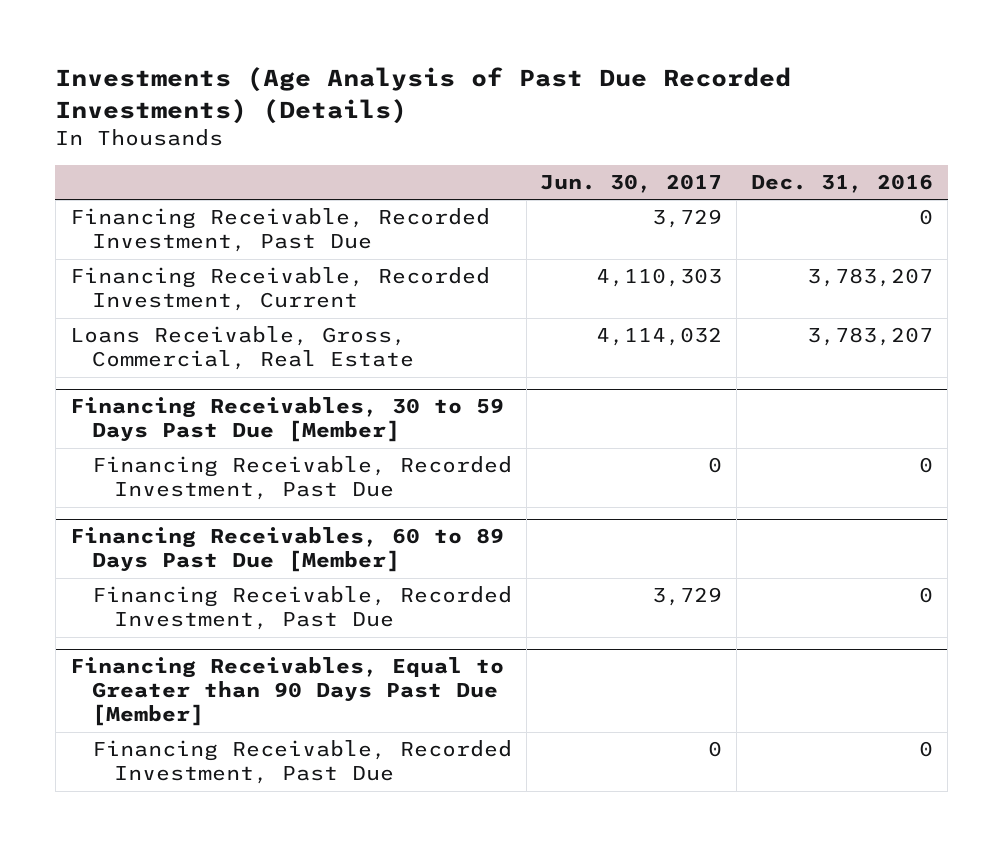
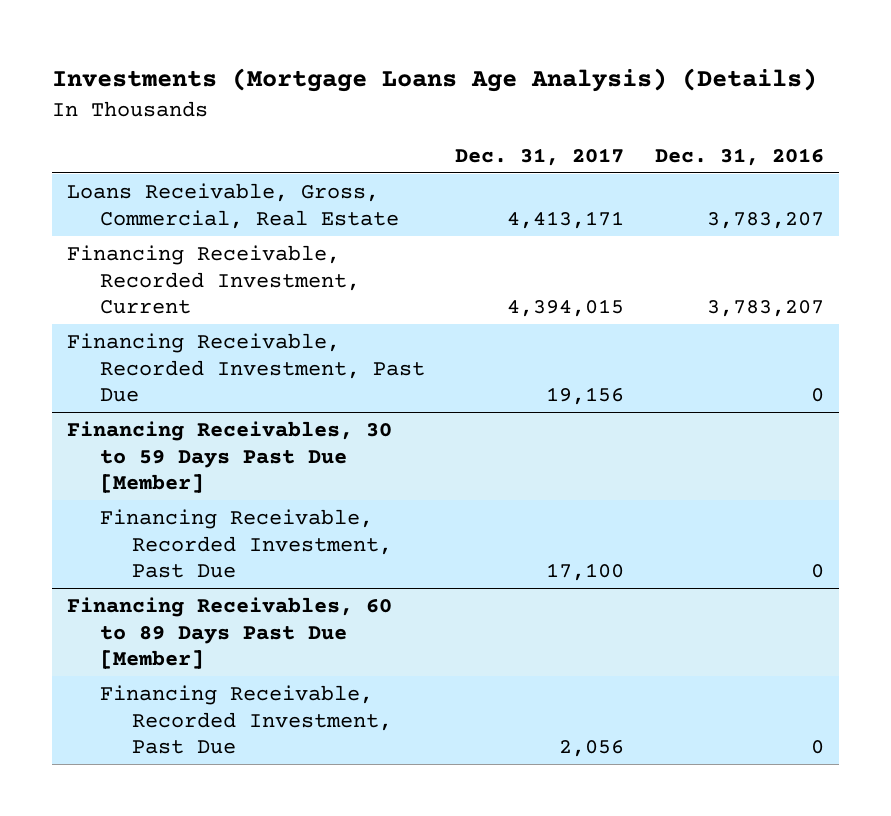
- Investments (Age Analysis of Past Due Recorded Investments) (Details)
+ Investments (Mortgage Loans Age Analysis) (Details)
- | Jun. 30, 2017 | Dec. 31, 2016
+ | Dec. 31, 2017 | Dec. 31, 2016
moved down: Financing Receivable, Recorded Investment, Current | 4,394,015 | 3,783,207
moved down: Financing Receivable, Recorded Investment, Past Due | 19,156 | 0
- Financing Receivables, Equal to Greater than 90 Days Past Due [Member]
- Financing Receivable, Recorded Investment, Past Due | 0 | 0

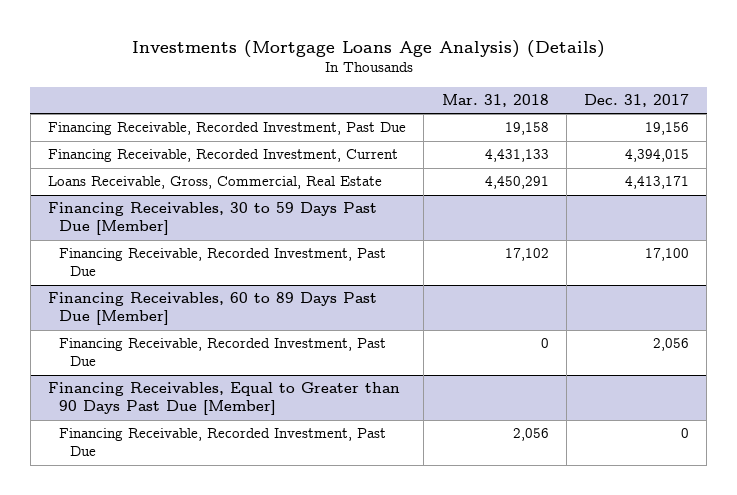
- | Dec. 31, 2017 | Dec. 31, 2016
+ | Mar. 31, 2018 | Dec. 31, 2017
moved down: Financing Receivable, Recorded Investment, Current | 4,431,133 | 4,394,015
moved down: Loans Receivable, Gross, Commercial, Real Estate | 4,450,291 | 4,413,171
+ Financing Receivables, Equal to Greater than 90 Days Past Due [Member]
+ Financing Receivable, Recorded Investment, Past Due | 2,056 | 0

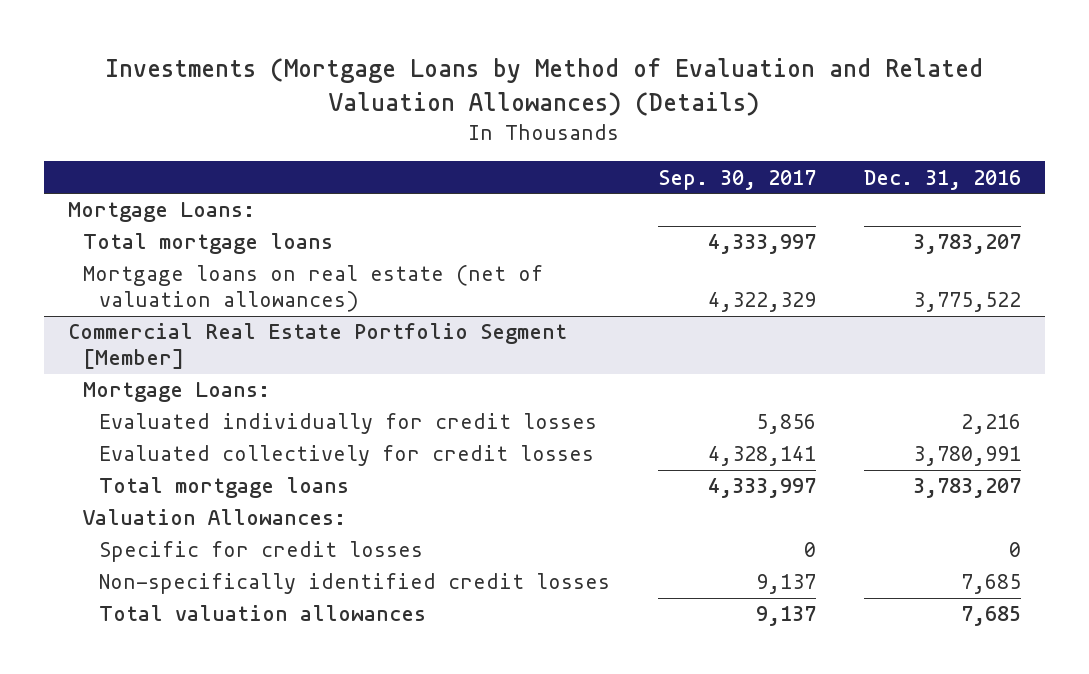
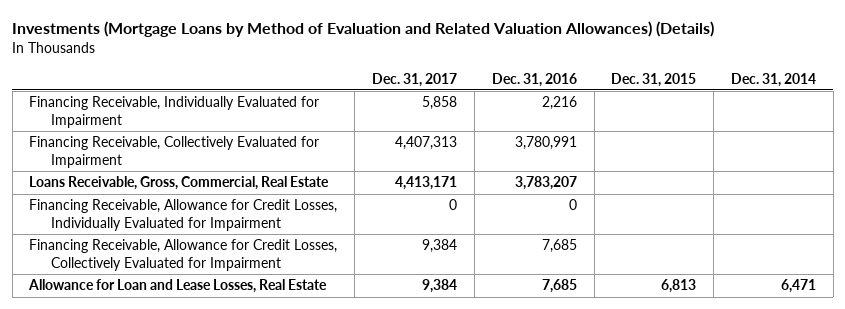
- | Sep. 30, 2017 | Dec. 31, 2016
+ | Dec. 31, 2017 | Dec. 31, 2016 | Dec. 31, 2015 | Dec. 31, 2014
- Mortgage Loans:
- Total mortgage loans | 4,333,997 | 3,783,207
- Mortgage loans on real estate (net of valuation allowances) | 4,322,329 | 3,775,522
- Commercial Real Estate Portfolio Segment [Member]
- Mortgage Loans:
- Evaluated individually for credit losses | 5,856 | 2,216
- Evaluated collectively for credit losses | 4,328,141 | 3,780,991
- Total mortgage loans | 4,333,997 | 3,783,207
- Valuation Allowances:
- Specific for credit losses | 0 | 0
- Non-specifically identified credit losses | 9,137 | 7,685
- Total valuation allowances | 9,137 | 7,685
+ Financing Receivable, Individually Evaluated for Impairment | 5,858 | 2,216 | |
+ Financing Receivable, Collectively Evaluated for Impairment | 4,407,313 | 3,780,991 | |
+ Loans Receivable, Gross, Commercial, Real Estate | 4,413,171 | 3,783,207 | |
+ Financing Receivable, Allowance for Credit Losses, Individually Evaluated for Impairment | 0 | 0 | |
+ Financing Receivable, Allowance for Credit Losses, Collectively Evaluated for Impairment | 9,384 | 7,685 | |
+ Allowance for Loan and Lease Losses, Real Estate | 9,384 | 7,685 | 6,813 | 6,471

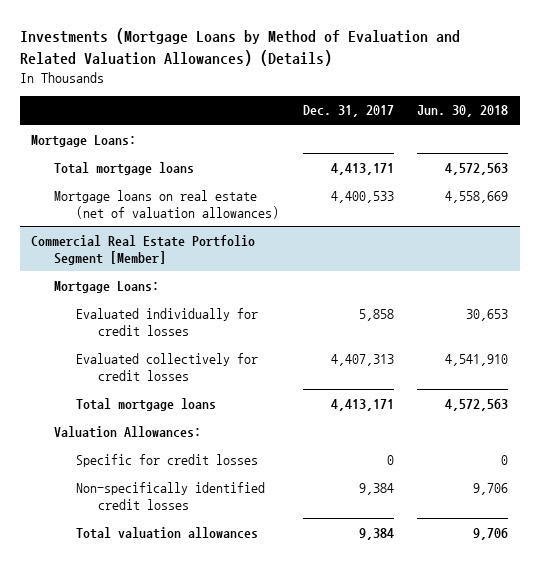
- | Dec. 31, 2017 | Dec. 31, 2016 | Dec. 31, 2015 | Dec. 31, 2014
+ | Dec. 31, 2017 | Jun. 30, 2018
- Financing Receivable, Individually Evaluated for Impairment | 5,858 | 2,216 | |
- Financing Receivable, Collectively Evaluated for Impairment | 4,407,313 | 3,780,991 | |
- Loans Receivable, Gross, Commercial, Real Estate | 4,413,171 | 3,783,207 | |
- Financing Receivable, Allowance for Credit Losses, Individually Evaluated for Impairment | 0 | 0 | |
- Financing Receivable, Allowance for Credit Losses, Collectively Evaluated for Impairment | 9,384 | 7,685 | |
- Allowance for Loan and Lease Losses, Real Estate | 9,384 | 7,685 | 6,813 | 6,471
+ Mortgage Loans:
+ Total mortgage loans | 4,413,171 | 4,572,563
+ Mortgage loans on real estate (net of valuation allowances) | 4,400,533 | 4,558,669
+ Commercial Real Estate Portfolio Segment [Member]
+ Mortgage Loans:
+ Evaluated individually for credit losses | 5,858 | 30,653
+ Evaluated collectively for credit losses | 4,407,313 | 4,541,910
+ Total mortgage loans | 4,413,171 | 4,572,563
+ Valuation Allowances:
+ Specific for credit losses | 0 | 0
+ Non-specifically identified credit losses | 9,384 | 9,706
+ Total valuation allowances | 9,384 | 9,706

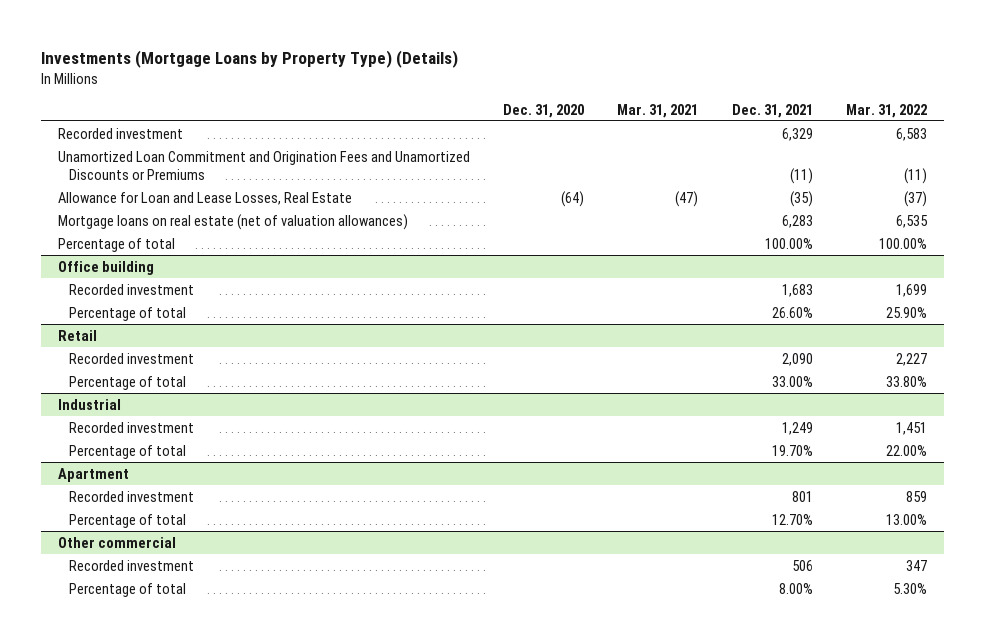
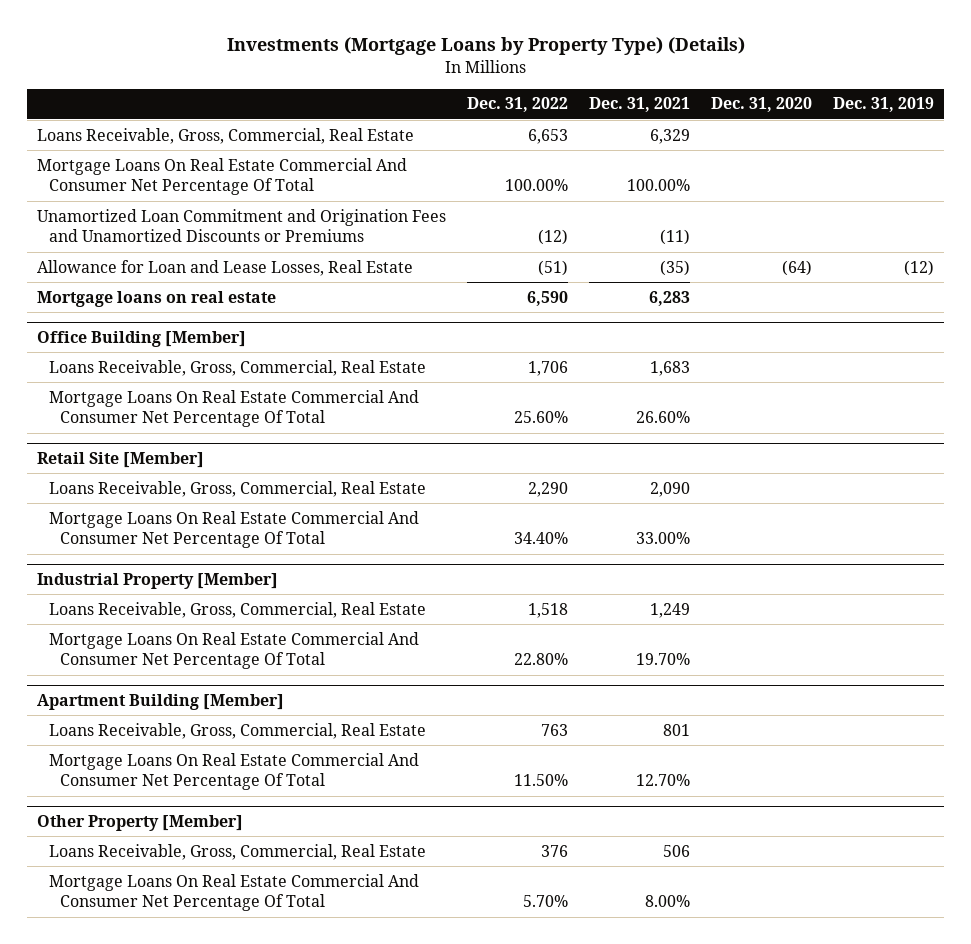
- | Dec. 31, 2020 | Mar. 31, 2021 | Dec. 31, 2021 | Mar. 31, 2022
+ | Dec. 31, 2022 | Dec. 31, 2021 | Dec. 31, 2020 | Dec. 31, 2019
- Recorded investment | | | 6,329 | 6,583
+ Loans Receivable, Gross, Commercial, Real Estate | 6,653 | 6,329 | |
+ Mortgage Loans On Real Estate Commercial And Consumer Net Percentage Of Total | 100.00% | 100.00% | |
- Mortgage loans on real estate (net of valuation allowances) | | | 6,283 | 6,535
- Percentage of total | | | 100.00% | 100.00%
- Office building
- Recorded investment | | | 1,683 | 1,699
- Percentage of total | | | 26.60% | 25.90%
- Retail
- Recorded investment | | | 2,090 | 2,227
- Percentage of total | | | 33.00% | 33.80%
- Industrial
- Recorded investment | | | 1,249 | 1,451
- Percentage of total | | | 19.70% | 22.00%
- Apartment
- Recorded investment | | | 801 | 859
- Percentage of total | | | 12.70% | 13.00%
- Other commercial
- Recorded investment | | | 506 | 347
- Percentage of total | | | 8.00% | 5.30%
+ Mortgage loans on real estate | 6,590 | 6,283 | |
+ Office Building [Member]
+ Loans Receivable, Gross, Commercial, Real Estate | 1,706 | 1,683 | |
+ Mortgage Loans On Real Estate Commercial And Consumer Net Percentage Of Total | 25.60% | 26.60% | |
+ Retail Site [Member]
+ Loans Receivable, Gross, Commercial, Real Estate | 2,290 | 2,090 | |
+ Mortgage Loans On Real Estate Commercial And Consumer Net Percentage Of Total | 34.40% | 33.00% | |
+ Industrial Property [Member]
+ Loans Receivable, Gross, Commercial, Real Estate | 1,518 | 1,249 | |
+ Mortgage Loans On Real Estate Commercial And Consumer Net Percentage Of Total | 22.80% | 19.70% | |
+ Apartment Building [Member]
+ Loans Receivable, Gross, Commercial, Real Estate | 763 | 801 | |
+ Mortgage Loans On Real Estate Commercial And Consumer Net Percentage Of Total | 11.50% | 12.70% | |
+ Other Property [Member]
+ Loans Receivable, Gross, Commercial, Real Estate | 376 | 506 | |
+ Mortgage Loans On Real Estate Commercial And Consumer Net Percentage Of Total | 5.70% | 8.00% | |

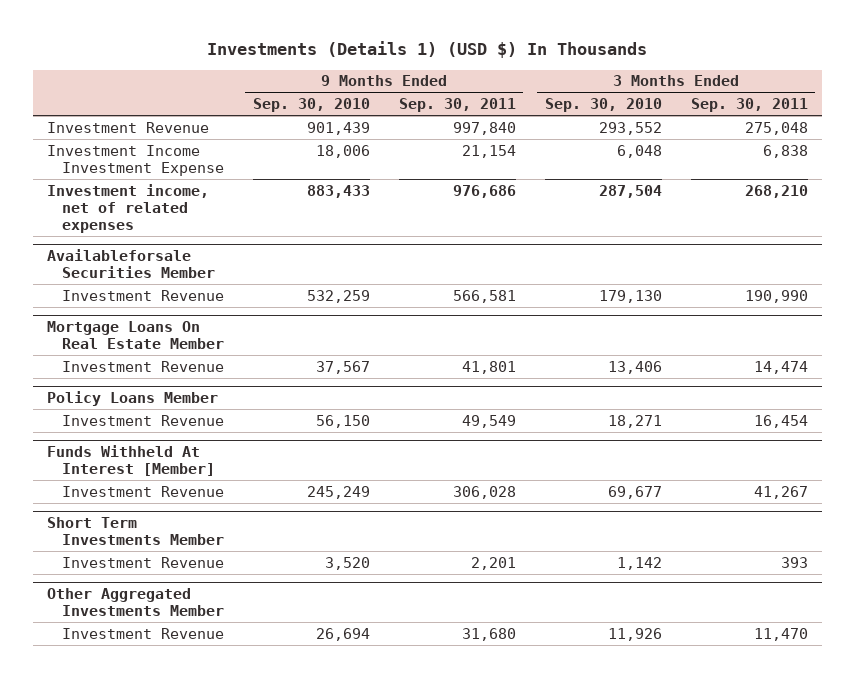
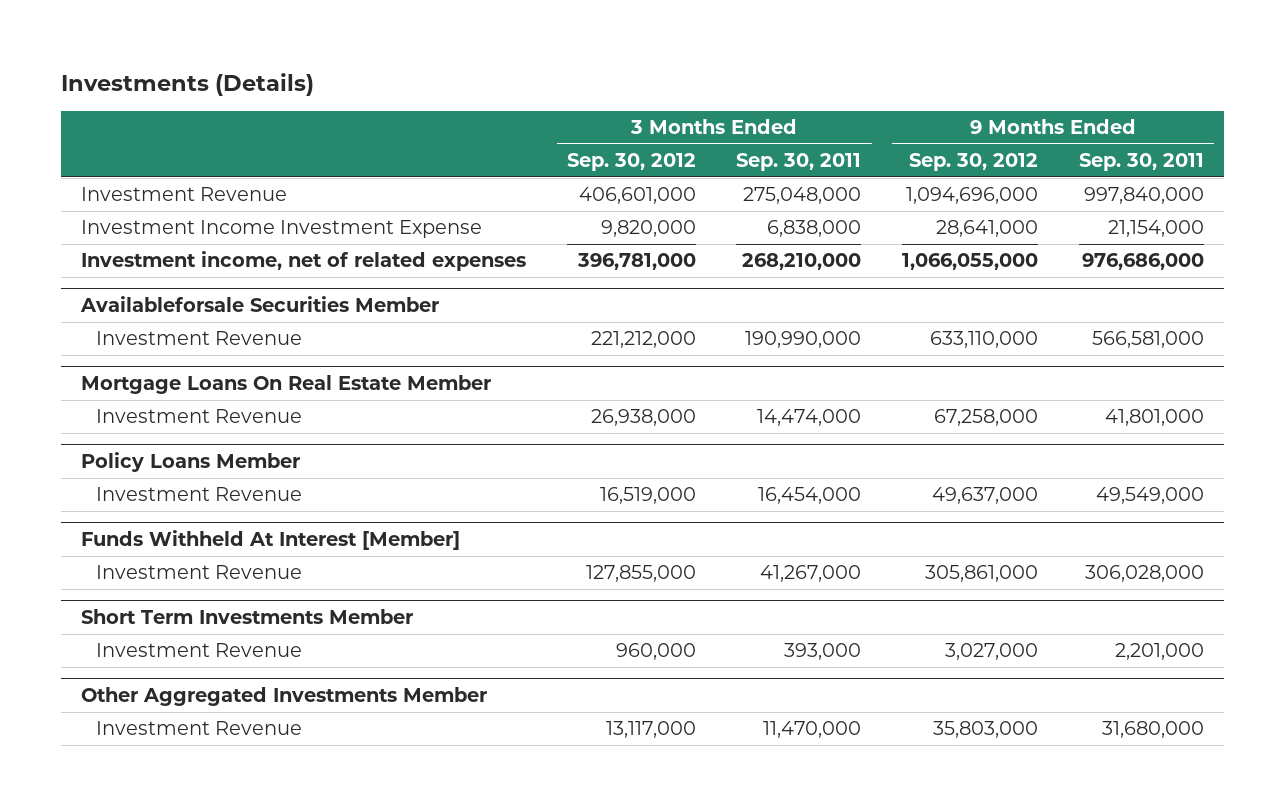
- Investments (Details 1) (USD $) In Thousands
+ Investments (Details)
- | 9 Months Ended Sep. 30, 2010 | 9 Months Ended Sep. 30, 2011 | 3 Months Ended Sep. 30, 2010 | 3 Months Ended Sep. 30, 2011
+ | 3 Months Ended Sep. 30, 2012 | 3 Months Ended Sep. 30, 2011 | 9 Months Ended Sep. 30, 2012 | 9 Months Ended Sep. 30, 2011
- Investment Revenue | 901,439 | 997,840 | 293,552 | 275,048
- Investment Income Investment Expense | 18,006 | 21,154 | 6,048 | 6,838
- Investment income, net of related expenses | 883,433 | 976,686 | 287,504 | 268,210
+ Investment Revenue | 406,601,000 | 275,048,000 | 1,094,696,000 | 997,840,000
+ Investment Income Investment Expense | 9,820,000 | 6,838,000 | 28,641,000 | 21,154,000
+ Investment income, net of related expenses | 396,781,000 | 268,210,000 | 1,066,055,000 | 976,686,000
@ Availableforsale Securities Member
- Investment Revenue | 532,259 | 566,581 | 179,130 | 190,990
+ Investment Revenue | 221,212,000 | 190,990,000 | 633,110,000 | 566,581,000
@ Mortgage Loans On Real Estate Member
- Investment Revenue | 37,567 | 41,801 | 13,406 | 14,474
+ Investment Revenue | 26,938,000 | 14,474,000 | 67,258,000 | 41,801,000
@ Policy Loans Member
- Investment Revenue | 56,150 | 49,549 | 18,271 | 16,454
+ Investment Revenue | 16,519,000 | 16,454,000 | 49,637,000 | 49,549,000
@ Funds Withheld At Interest [Member]
- Investment Revenue | 245,249 | 306,028 | 69,677 | 41,267
+ Investment Revenue | 127,855,000 | 41,267,000 | 305,861,000 | 306,028,000
@ Short Term Investments Member
- Investment Revenue | 3,520 | 2,201 | 1,142 | 393
+ Investment Revenue | 960,000 | 393,000 | 3,027,000 | 2,201,000
@ Other Aggregated Investments Member
- Investment Revenue | 26,694 | 31,680 | 11,926 | 11,470
+ Investment Revenue | 13,117,000 | 11,470,000 | 35,803,000 | 31,680,000

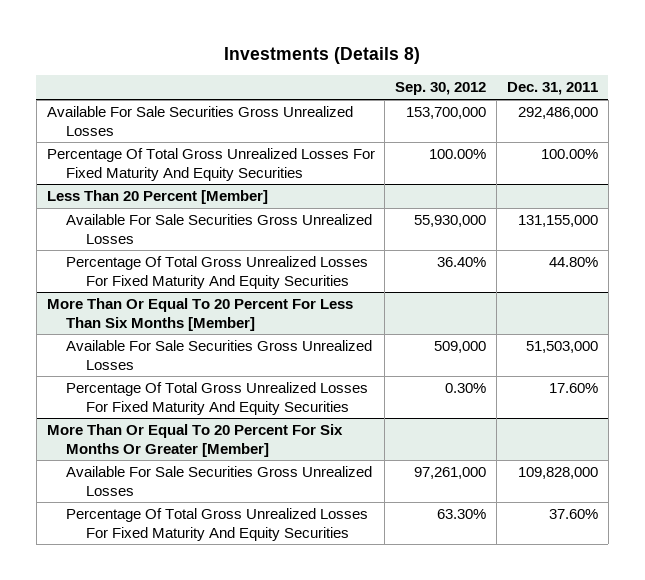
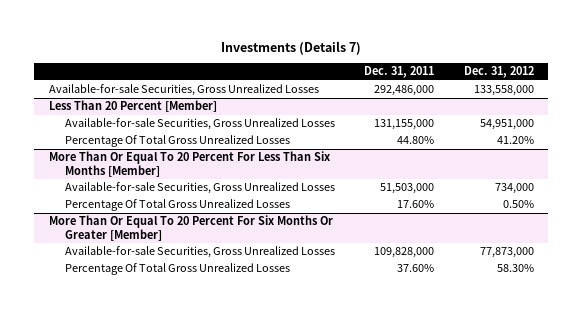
- Investments (Details 8)
+ Investments (Details 7)
- | Sep. 30, 2012 | Dec. 31, 2011
+ | Dec. 31, 2011 | Dec. 31, 2012
- Available For Sale Securities Gross Unrealized Losses | 153,700,000 | 292,486,000
- Percentage Of Total Gross Unrealized Losses For Fixed Maturity And Equity Securities | 100.00% | 100.00%
+ Available-for-sale Securities, Gross Unrealized Losses | 292,486,000 | 133,558,000
@ Less Than 20 Percent [Member]
- Available For Sale Securities Gross Unrealized Losses | 55,930,000 | 131,155,000
- Percentage Of Total Gross Unrealized Losses For Fixed Maturity And Equity Securities | 36.40% | 44.80%
+ Available-for-sale Securities, Gross Unrealized Losses | 131,155,000 | 54,951,000
+ Percentage Of Total Gross Unrealized Losses | 44.80% | 41.20%
@ More Than Or Equal To 20 Percent For Less Than Six Months [Member]
- Available For Sale Securities Gross Unrealized Losses | 509,000 | 51,503,000
- Percentage Of Total Gross Unrealized Losses For Fixed Maturity And Equity Securities | 0.30% | 17.60%
+ Available-for-sale Securities, Gross Unrealized Losses | 51,503,000 | 734,000
+ Percentage Of Total Gross Unrealized Losses | 17.60% | 0.50%
@ More Than Or Equal To 20 Percent For Six Months Or Greater [Member]
- Available For Sale Securities Gross Unrealized Losses | 97,261,000 | 109,828,000
- Percentage Of Total Gross Unrealized Losses For Fixed Maturity And Equity Securities | 63.30% | 37.60%
+ Available-for-sale Securities, Gross Unrealized Losses | 109,828,000 | 77,873,000
+ Percentage Of Total Gross Unrealized Losses | 37.60% | 58.30%

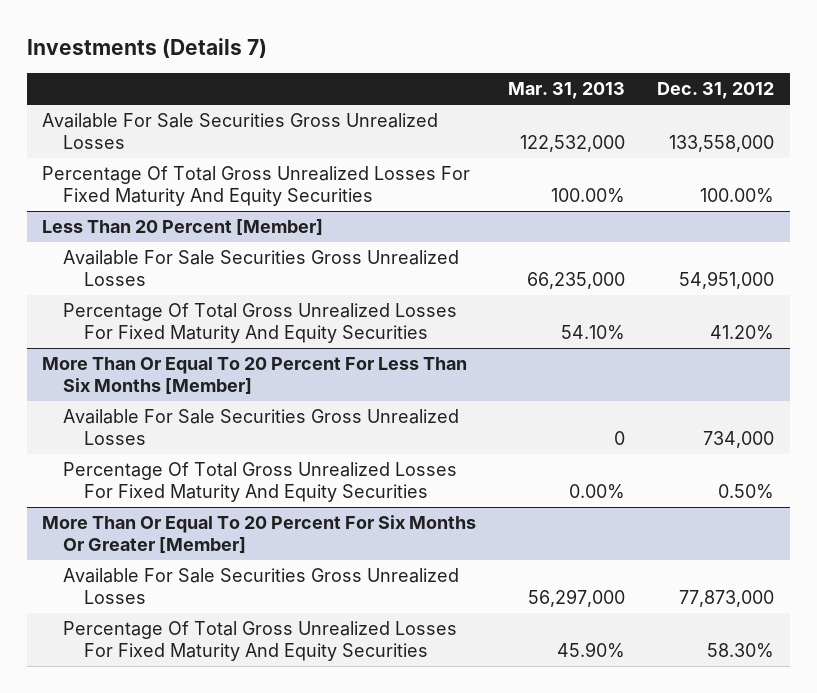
- | Dec. 31, 2011 | Dec. 31, 2012
+ | Mar. 31, 2013 | Dec. 31, 2012
- Available-for-sale Securities, Gross Unrealized Losses | 292,486,000 | 133,558,000
+ Available For Sale Securities Gross Unrealized Losses | 122,532,000 | 133,558,000
+ Percentage Of Total Gross Unrealized Losses For Fixed Maturity And Equity Securities | 100.00% | 100.00%
@ Less Than 20 Percent [Member]
- Available-for-sale Securities, Gross Unrealized Losses | 131,155,000 | 54,951,000
- Percentage Of Total Gross Unrealized Losses | 44.80% | 41.20%
+ Available For Sale Securities Gross Unrealized Losses | 66,235,000 | 54,951,000
+ Percentage Of Total Gross Unrealized Losses For Fixed Maturity And Equity Securities | 54.10% | 41.20%
@ More Than Or Equal To 20 Percent For Less Than Six Months [Member]
- Available-for-sale Securities, Gross Unrealized Losses | 51,503,000 | 734,000
- Percentage Of Total Gross Unrealized Losses | 17.60% | 0.50%
+ Available For Sale Securities Gross Unrealized Losses | 0 | 734,000
+ Percentage Of Total Gross Unrealized Losses For Fixed Maturity And Equity Securities | 0.00% | 0.50%
@ More Than Or Equal To 20 Percent For Six Months Or Greater [Member]
- Available-for-sale Securities, Gross Unrealized Losses | 109,828,000 | 77,873,000
- Percentage Of Total Gross Unrealized Losses | 37.60% | 58.30%
+ Available For Sale Securities Gross Unrealized Losses | 56,297,000 | 77,873,000
+ Percentage Of Total Gross Unrealized Losses For Fixed Maturity And Equity Securities | 45.90% | 58.30%

